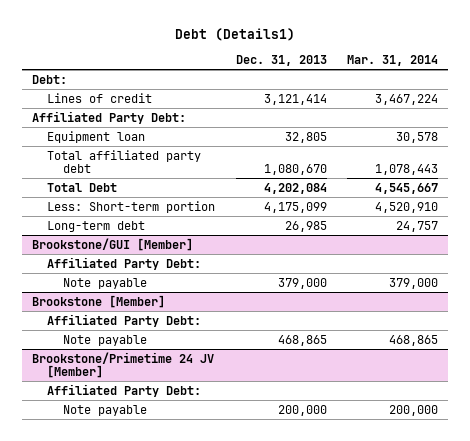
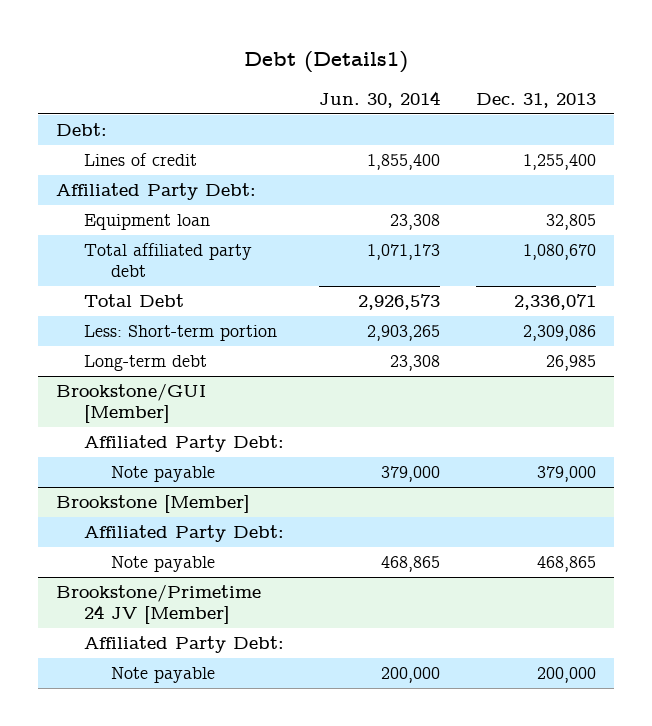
- | Dec. 31, 2013 | Mar. 31, 2014
+ | Jun. 30, 2014 | Dec. 31, 2013
- Lines of credit | 3,121,414 | 3,467,224
+ Lines of credit | 1,855,400 | 1,255,400
- Total Debt | 4,202,084 | 4,545,667
- Less: Short-term portion | 4,175,099 | 4,520,910
+ Total Debt | 2,926,573 | 2,336,071
+ Less: Short-term portion | 2,903,265 | 2,309,086

